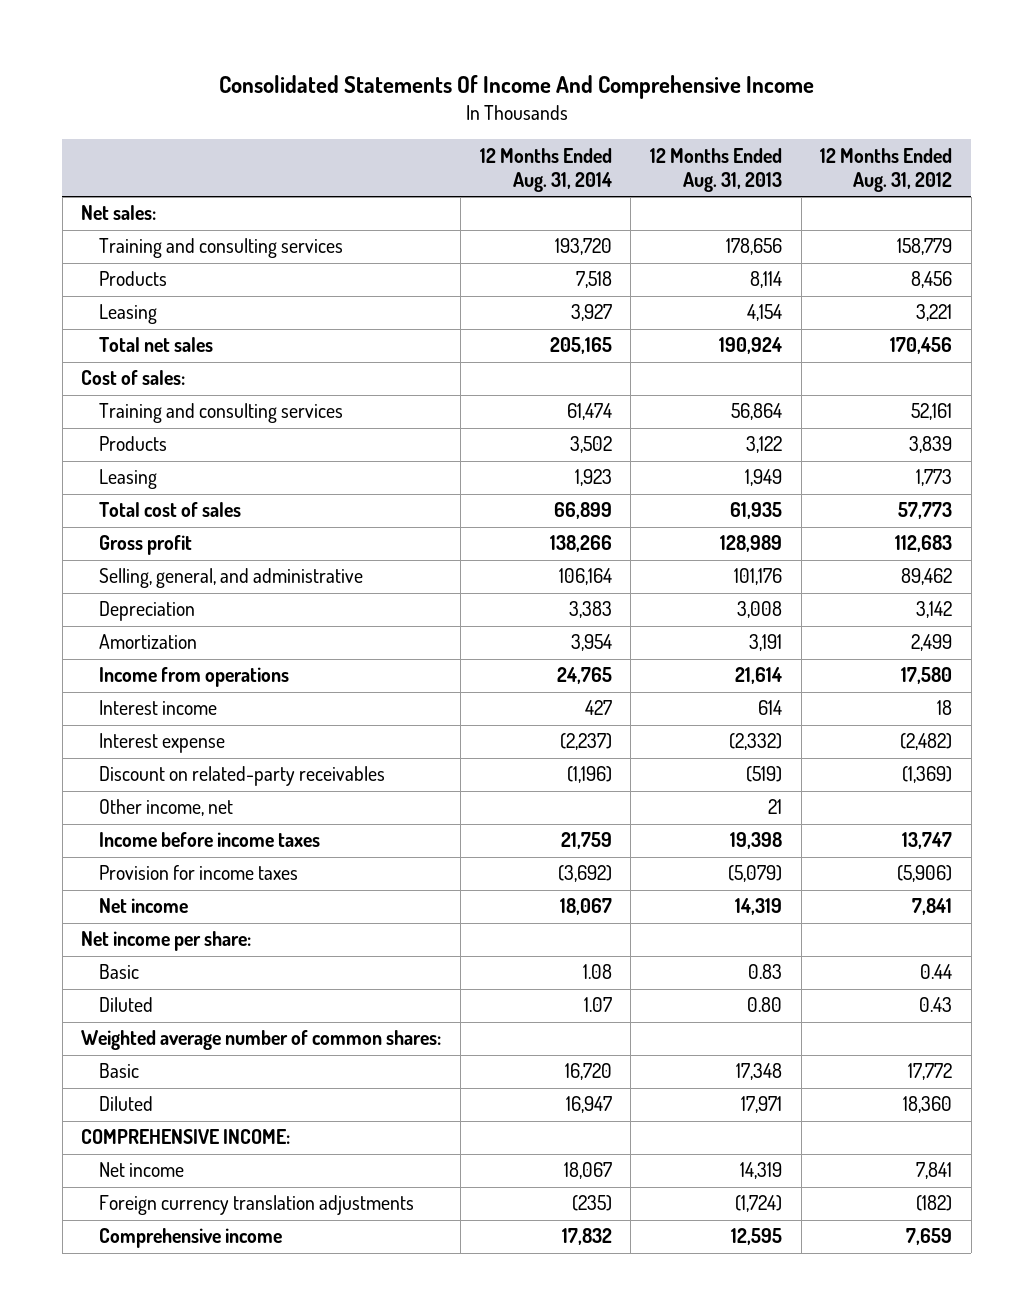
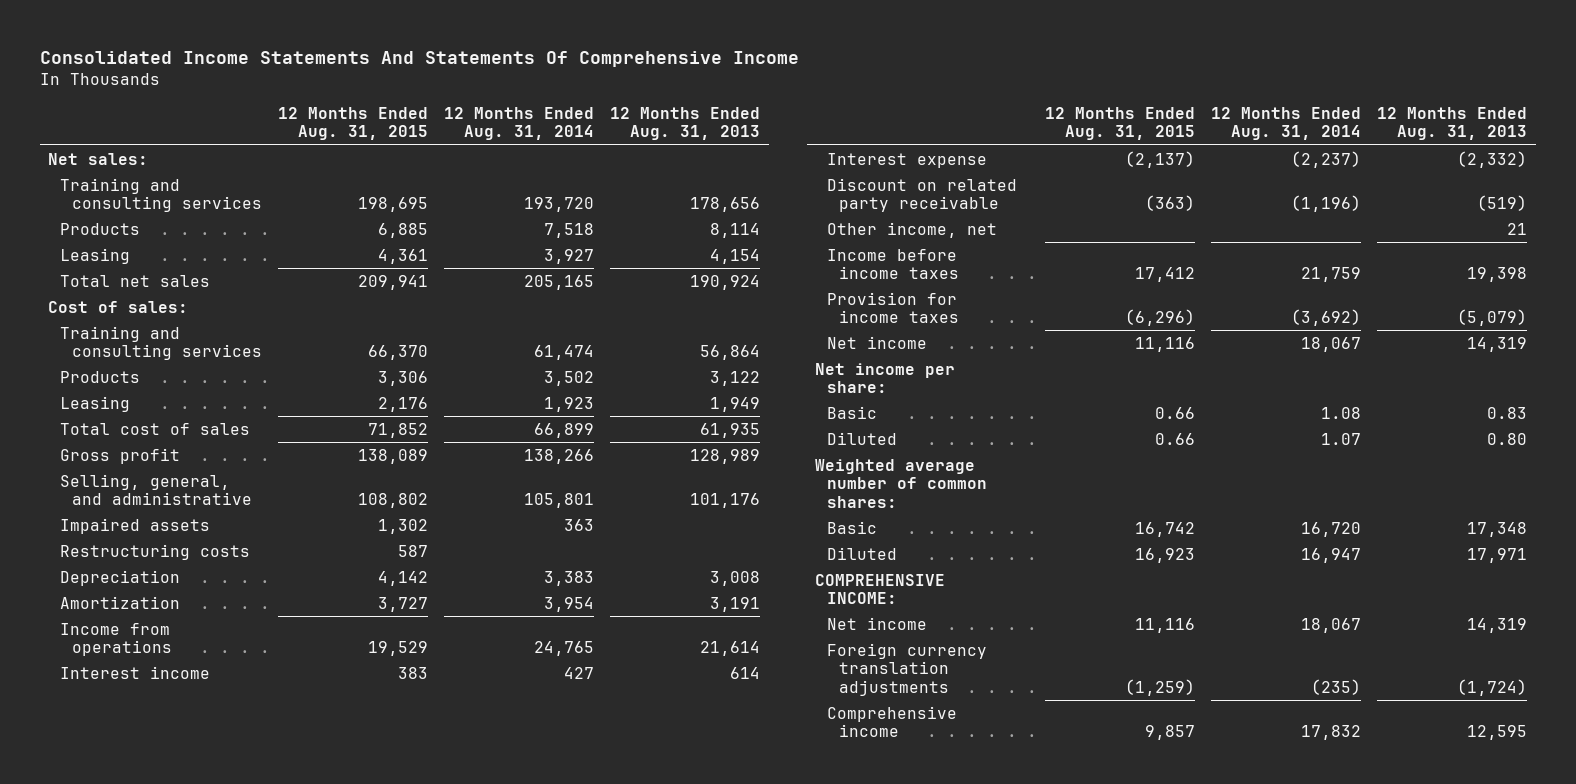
- Consolidated Statements Of Income And Comprehensive Income
+ Consolidated Income Statements And Statements Of Comprehensive Income
- | 12 Months Ended Aug. 31, 2014 | 12 Months Ended Aug. 31, 2013 | 12 Months Ended Aug. 31, 2012
+ | 12 Months Ended Aug. 31, 2015 | 12 Months Ended Aug. 31, 2014 | 12 Months Ended Aug. 31, 2013
- Selling, general, and administrative | 106,164 | 101,176 | 89,462
+ Selling, general, and administrative | 108,802 | 105,801 | 101,176
+ Impaired assets | 1,302 | 363 |
+ Restructuring costs | 587 | |
- Discount on related-party receivables | (1,196) | (519) | (1,369)
+ Discount on related party receivable | (363) | (1,196) | (519)

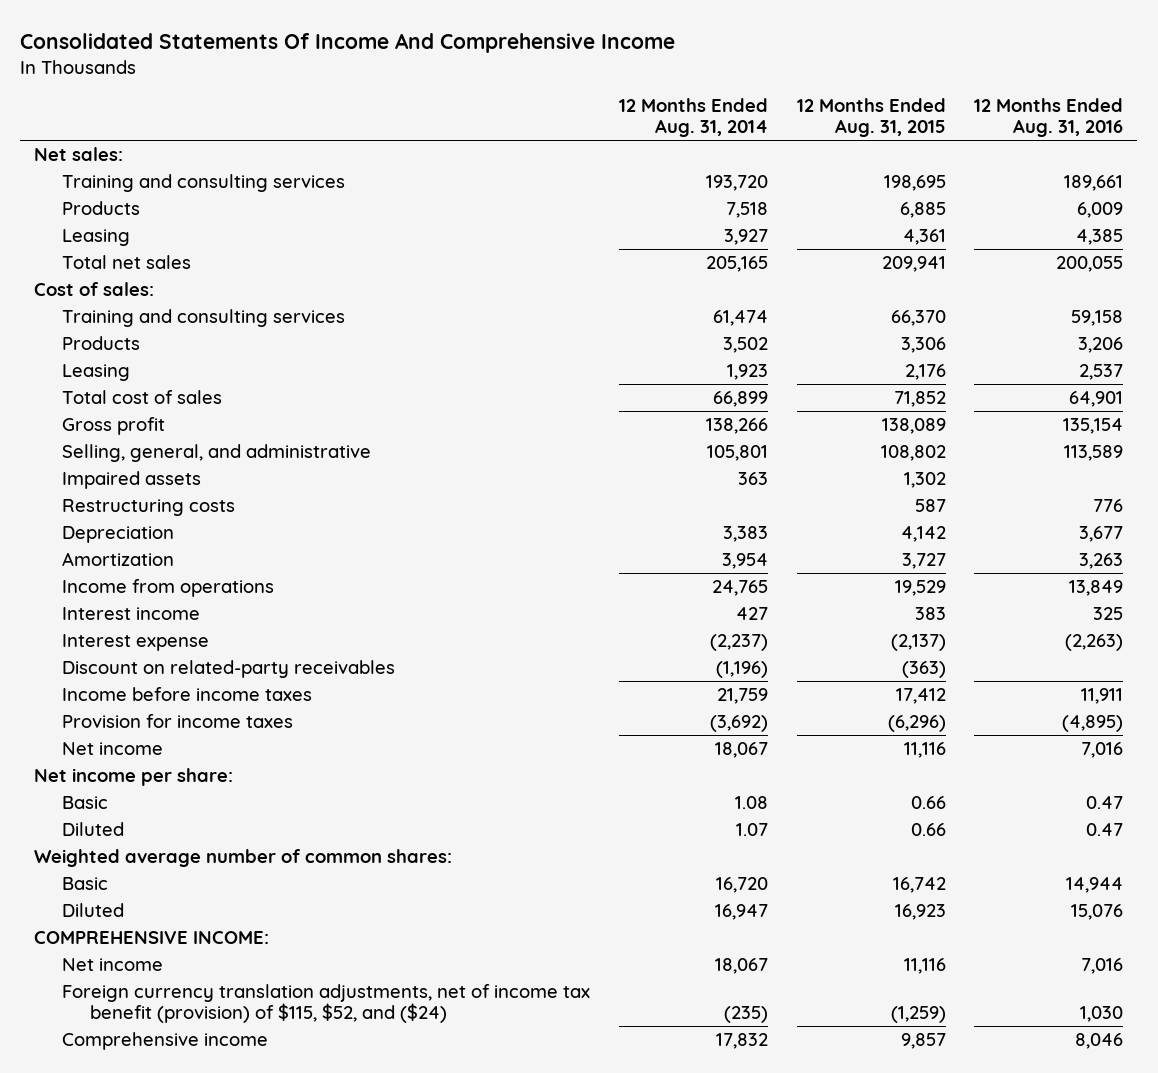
- Consolidated Income Statements And Statements Of Comprehensive Income
+ Consolidated Statements Of Income And Comprehensive Income
- | 12 Months Ended Aug. 31, 2015 | 12 Months Ended Aug. 31, 2014 | 12 Months Ended Aug. 31, 2013
+ | 12 Months Ended Aug. 31, 2014 | 12 Months Ended Aug. 31, 2015 | 12 Months Ended Aug. 31, 2016
- Discount on related party receivable | (363) | (1,196) | (519)
- Other income, net | | | 21
+ Discount on related-party receivables | (1,196) | (363) |
- Foreign currency translation adjustments | (1,259) | (235) | (1,724)
+ Foreign currency translation adjustments, net of income tax benefit (provision) of $115, $52, and ($24) | (235) | (1,259) | 1,030

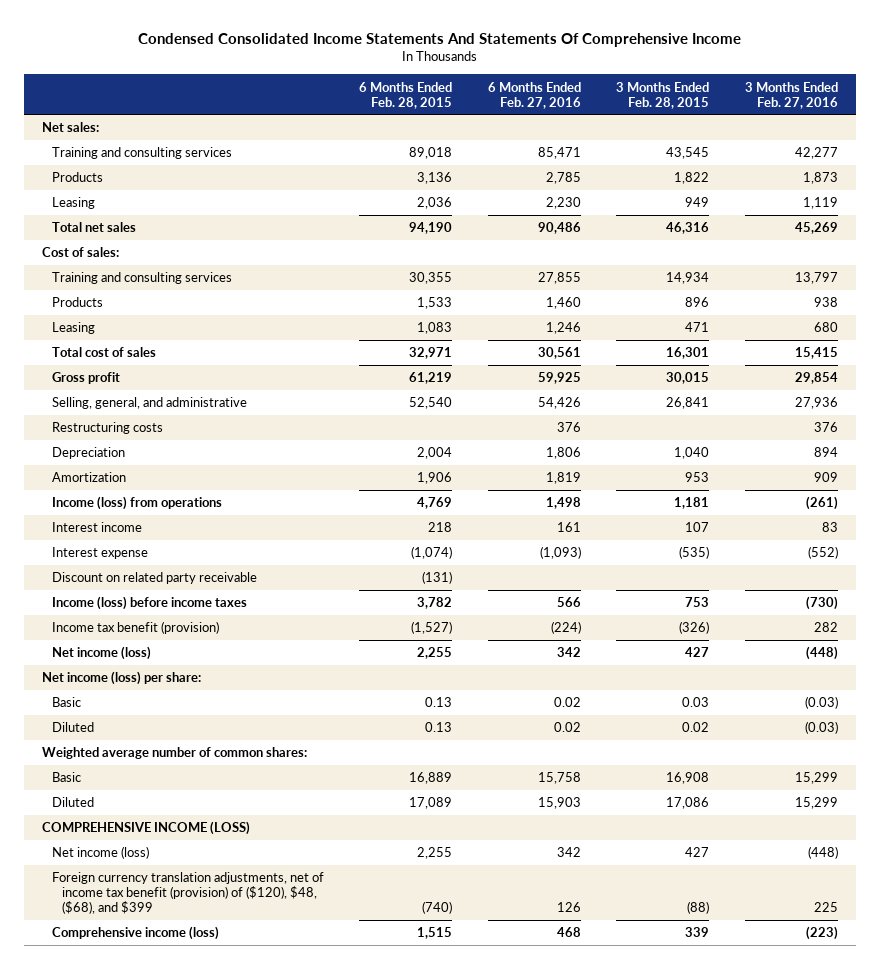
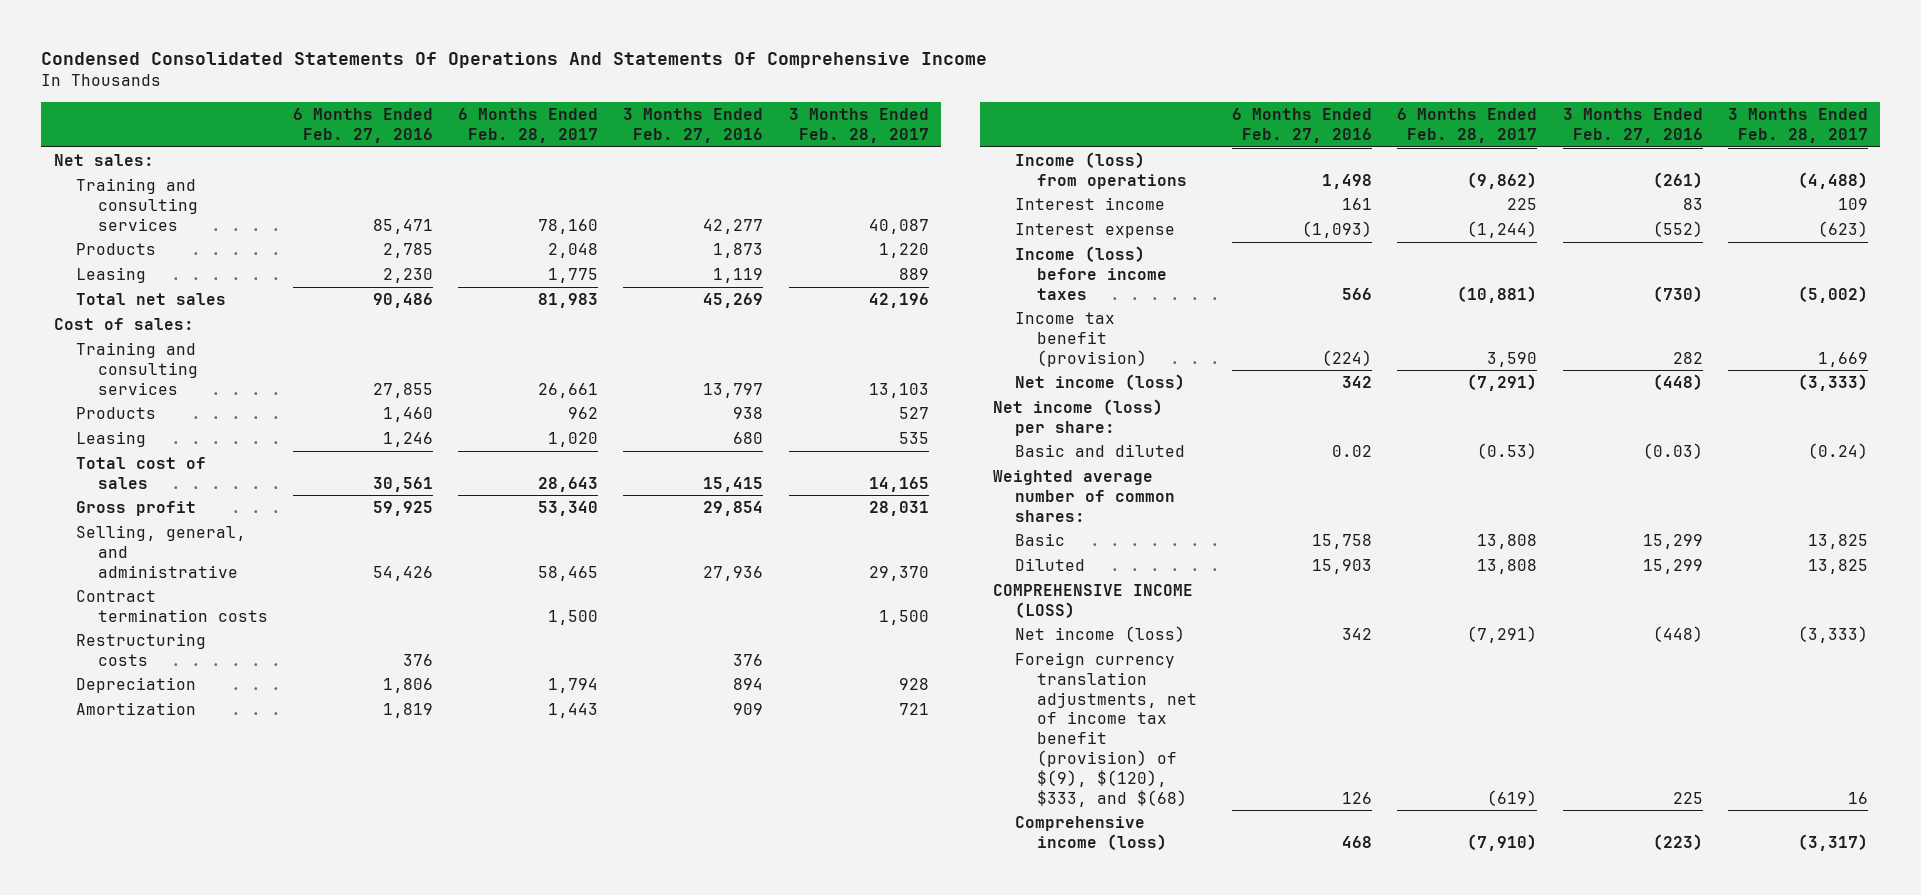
- Condensed Consolidated Income Statements And Statements Of Comprehensive Income
+ Condensed Consolidated Statements Of Operations And Statements Of Comprehensive Income
- | 6 Months Ended Feb. 28, 2015 | 6 Months Ended Feb. 27, 2016 | 3 Months Ended Feb. 28, 2015 | 3 Months Ended Feb. 27, 2016
+ | 6 Months Ended Feb. 27, 2016 | 6 Months Ended Feb. 28, 2017 | 3 Months Ended Feb. 27, 2016 | 3 Months Ended Feb. 28, 2017
+ Contract termination costs | | 1,500 | | 1,500
- Discount on related party receivable | (131) | | |
- Basic | 0.13 | 0.02 | 0.03 | (0.03)
- Diluted | 0.13 | 0.02 | 0.02 | (0.03)
+ Basic and diluted | 0.02 | (0.53) | (0.03) | (0.24)
- Foreign currency translation adjustments, net of income tax benefit (provision) of ($120), $48, ($68), and $399 | (740) | 126 | (88) | 225
+ Foreign currency translation adjustments, net of income tax benefit (provision) of $(9), $(120), $333, and $(68) | 126 | (619) | 225 | 16

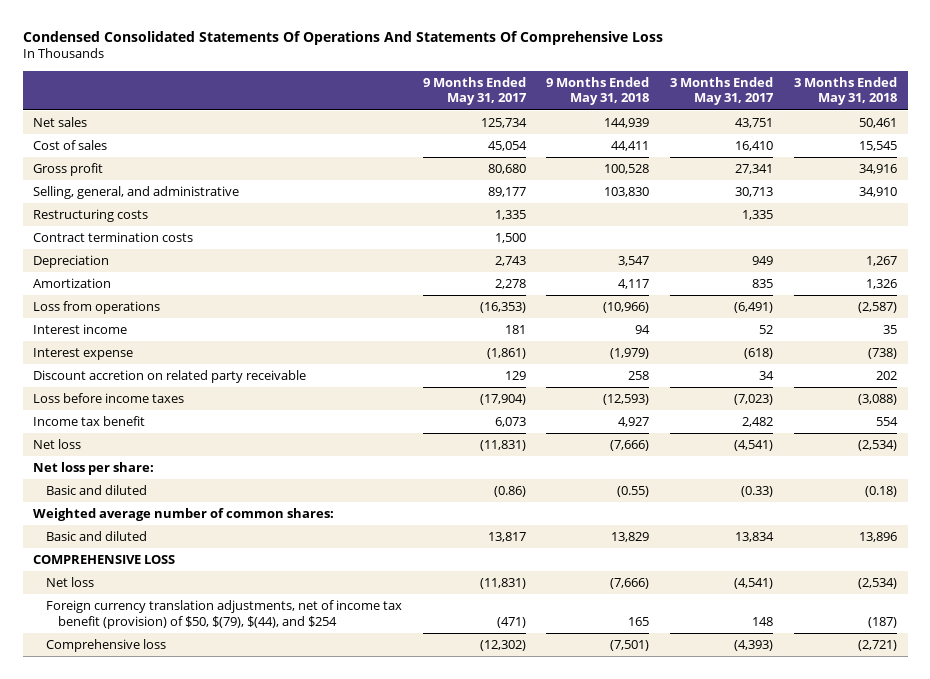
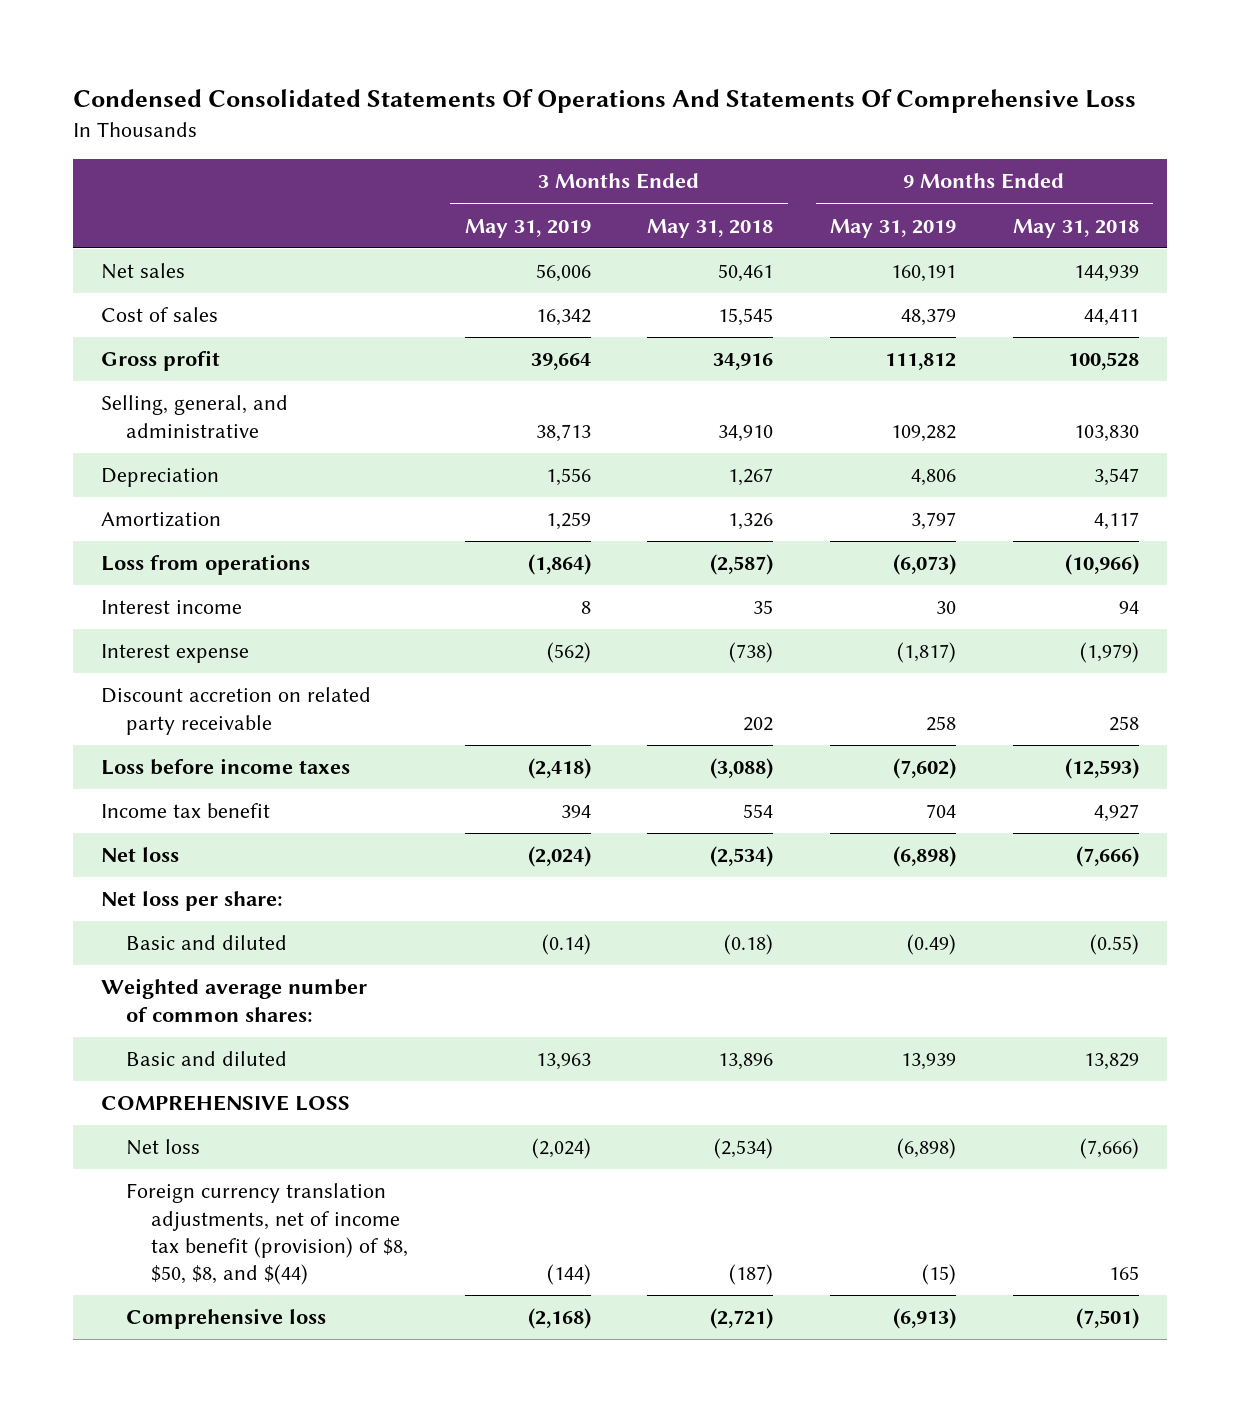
- | 9 Months Ended May 31, 2017 | 9 Months Ended May 31, 2018 | 3 Months Ended May 31, 2017 | 3 Months Ended May 31, 2018
+ | 3 Months Ended May 31, 2019 | 3 Months Ended May 31, 2018 | 9 Months Ended May 31, 2019 | 9 Months Ended May 31, 2018
- Restructuring costs | 1,335 | | 1,335 |
- Contract termination costs | 1,500 | | |
- Foreign currency translation adjustments, net of income tax benefit (provision) of $50, $(79), $(44), and $254 | (471) | 165 | 148 | (187)
+ Foreign currency translation adjustments, net of income tax benefit (provision) of $8, $50, $8, and $(44) | (144) | (187) | (15) | 165

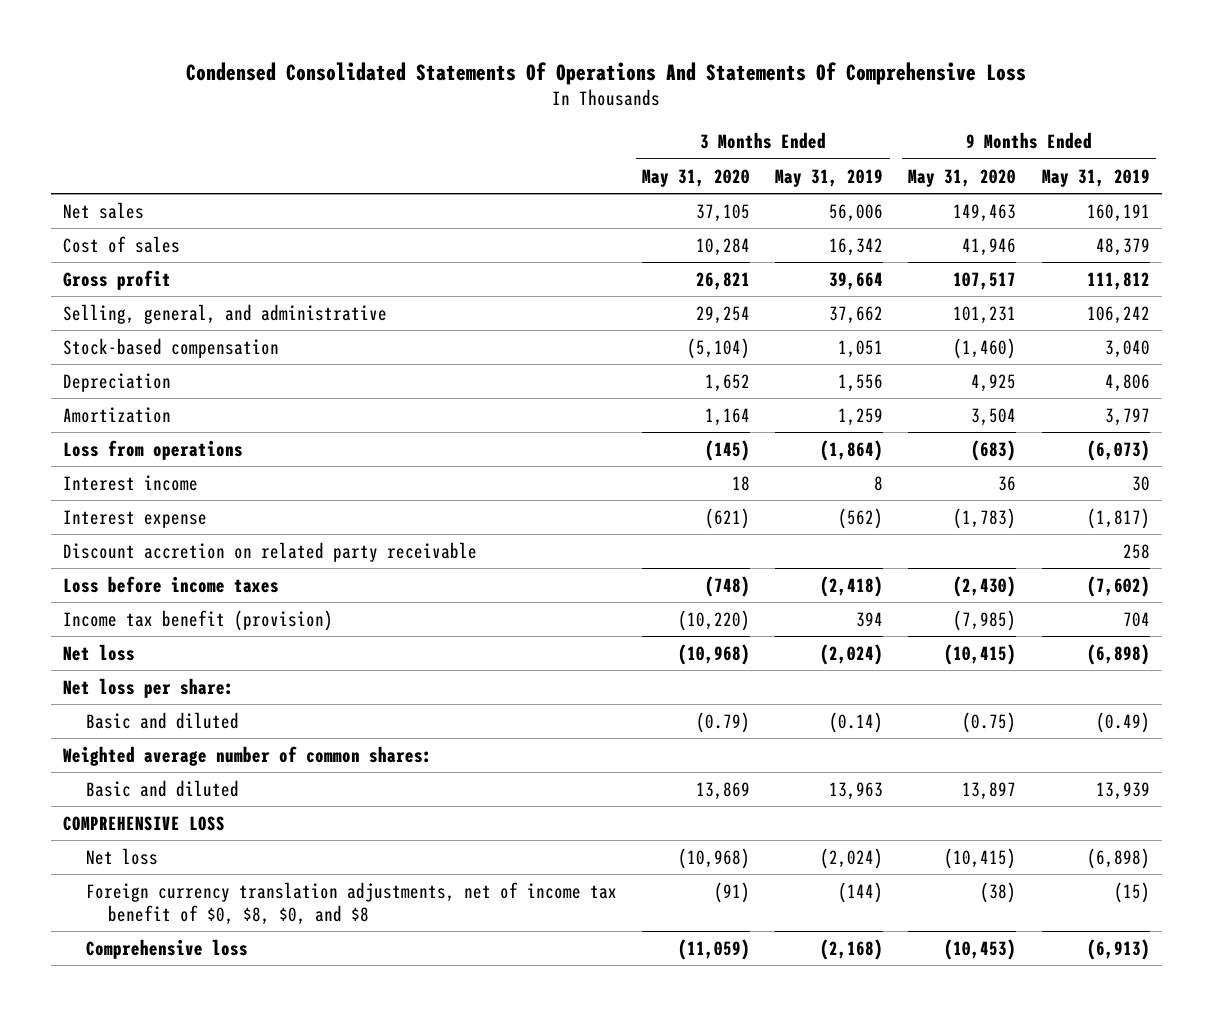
- | 3 Months Ended May 31, 2019 | 3 Months Ended May 31, 2018 | 9 Months Ended May 31, 2019 | 9 Months Ended May 31, 2018
+ | 3 Months Ended May 31, 2020 | 3 Months Ended May 31, 2019 | 9 Months Ended May 31, 2020 | 9 Months Ended May 31, 2019
- Selling, general, and administrative | 38,713 | 34,910 | 109,282 | 103,830
+ Selling, general, and administrative | 29,254 | 37,662 | 101,231 | 106,242
+ Stock-based compensation | (5,104) | 1,051 | (1,460) | 3,040
- Income tax benefit | 394 | 554 | 704 | 4,927
+ Income tax benefit (provision) | (10,220) | 394 | (7,985) | 704
- Foreign currency translation adjustments, net of income tax benefit (provision) of $8, $50, $8, and $(44) | (144) | (187) | (15) | 165
+ Foreign currency translation adjustments, net of income tax benefit of $0, $8, $0, and $8 | (91) | (144) | (38) | (15)

